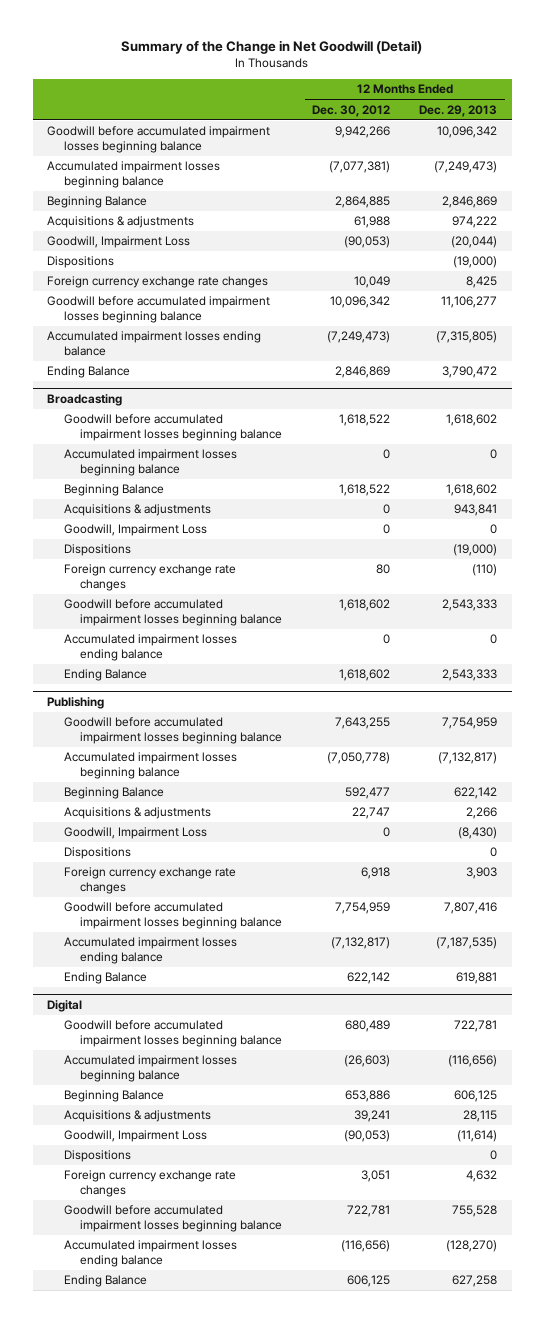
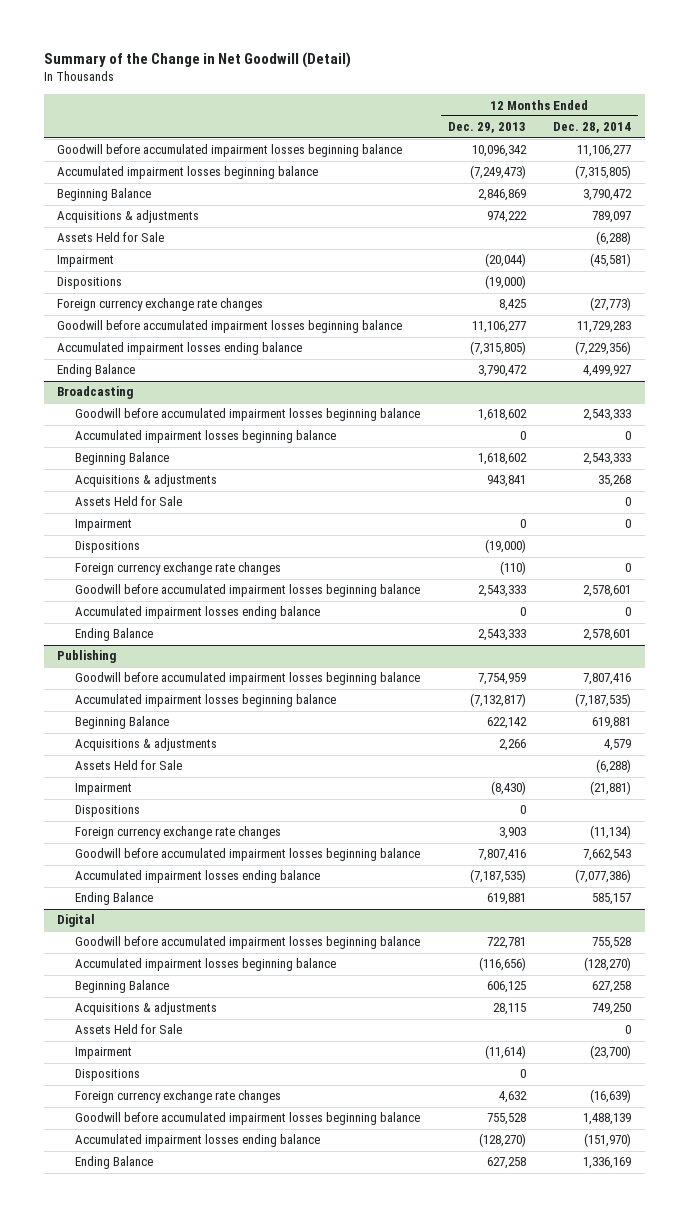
- | 12 Months Ended Dec. 30, 2012 | 12 Months Ended Dec. 29, 2013
+ | 12 Months Ended Dec. 29, 2013 | 12 Months Ended Dec. 28, 2014
- Goodwill, Impairment Loss | (90,053) | (20,044)
+ Assets Held for Sale | | (6,288)
+ Impairment | (20,044) | (45,581)
@ Broadcasting
- Goodwill, Impairment Loss | 0 | 0
+ Assets Held for Sale | | 0
+ Impairment | 0 | 0
@ Publishing
- Goodwill, Impairment Loss | 0 | (8,430)
+ Assets Held for Sale | | (6,288)
+ Impairment | (8,430) | (21,881)
@ Digital
- Goodwill, Impairment Loss | (90,053) | (11,614)
+ Assets Held for Sale | | 0
+ Impairment | (11,614) | (23,700)

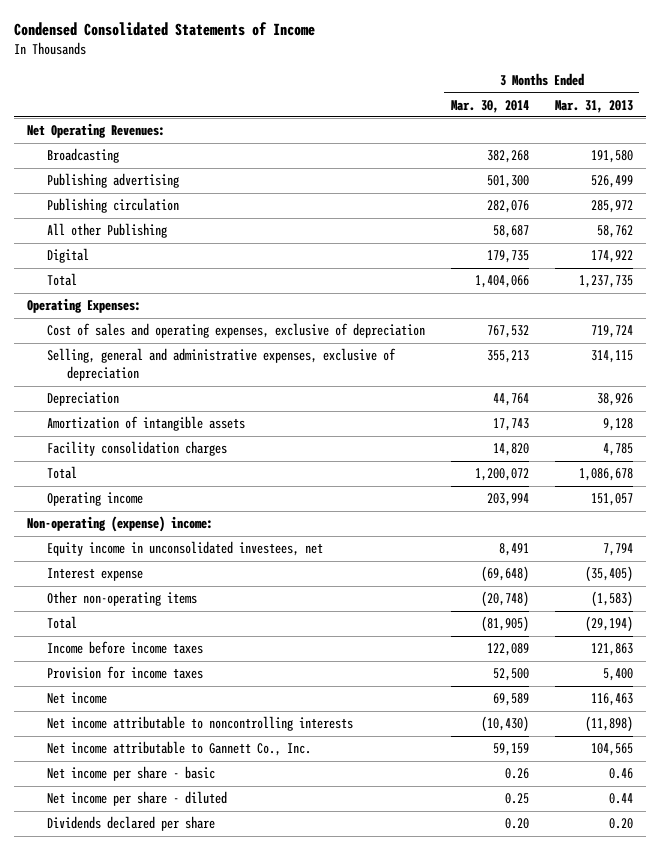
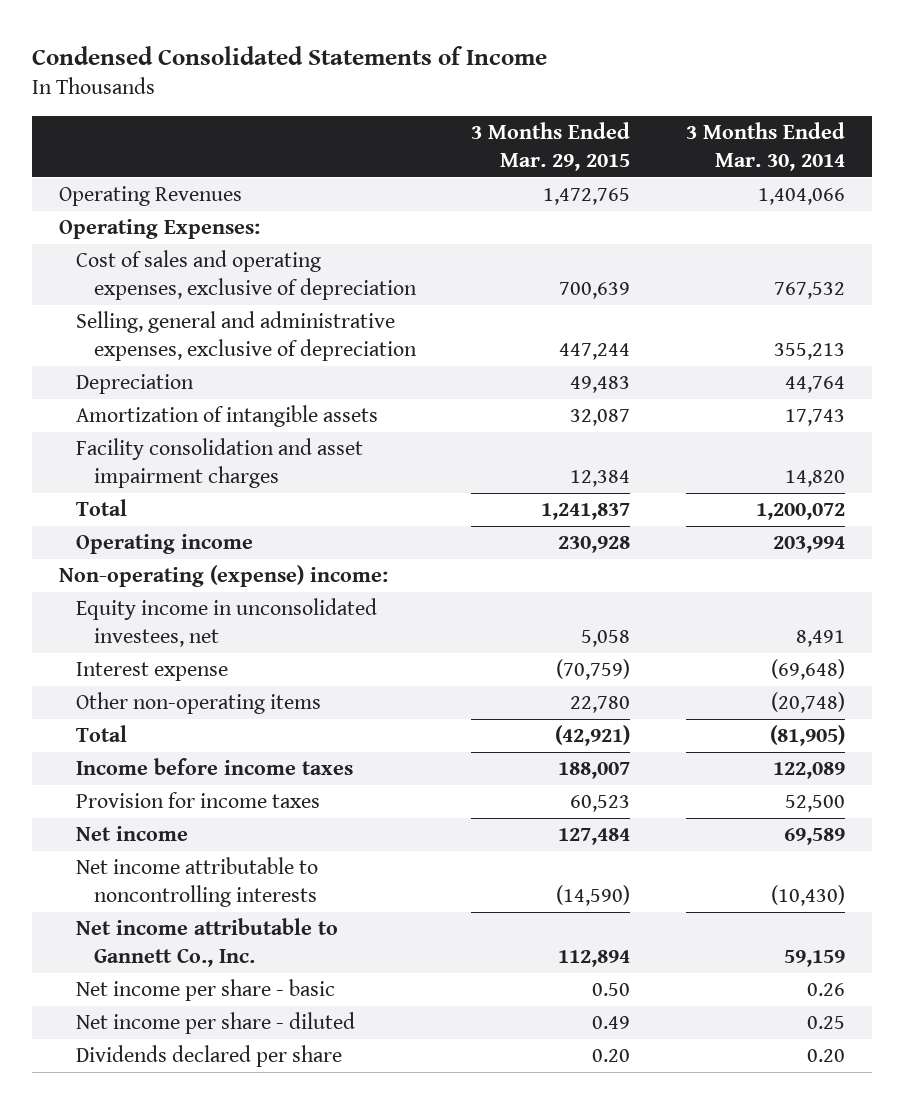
- | 3 Months Ended Mar. 30, 2014 | 3 Months Ended Mar. 31, 2013
+ | 3 Months Ended Mar. 29, 2015 | 3 Months Ended Mar. 30, 2014
- Net Operating Revenues:
- Broadcasting | 382,268 | 191,580
- Publishing advertising | 501,300 | 526,499
- Publishing circulation | 282,076 | 285,972
- All other Publishing | 58,687 | 58,762
- Digital | 179,735 | 174,922
- Total | 1,404,066 | 1,237,735
+ Operating Revenues | 1,472,765 | 1,404,066
- Facility consolidation charges | 14,820 | 4,785
+ Facility consolidation and asset impairment charges | 12,384 | 14,820

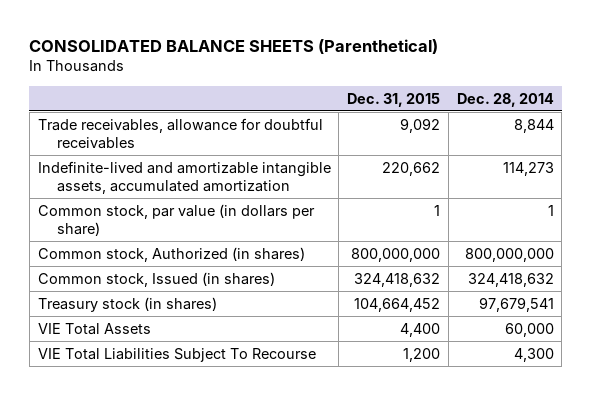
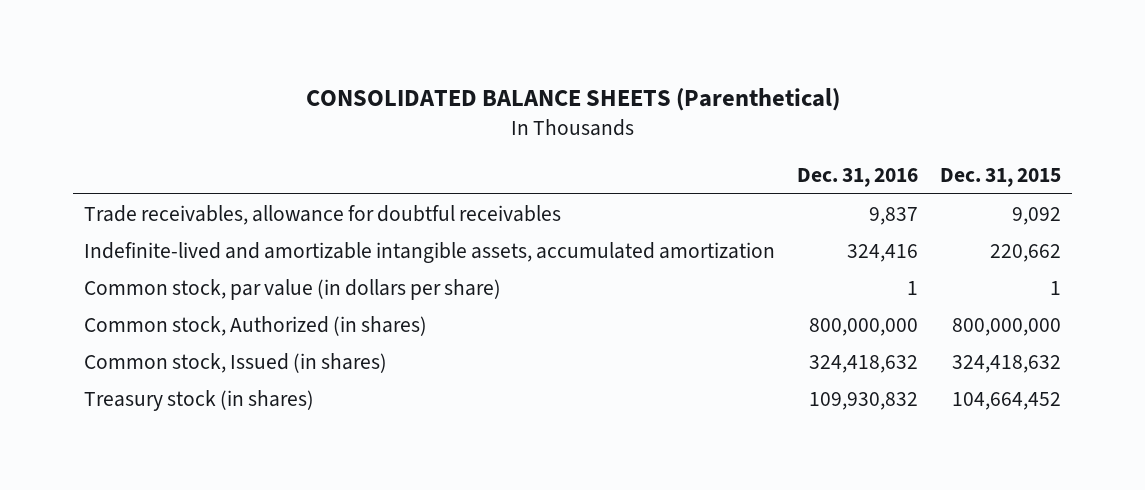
- | Dec. 31, 2015 | Dec. 28, 2014
+ | Dec. 31, 2016 | Dec. 31, 2015
- VIE Total Assets | 4,400 | 60,000
- VIE Total Liabilities Subject To Recourse | 1,200 | 4,300

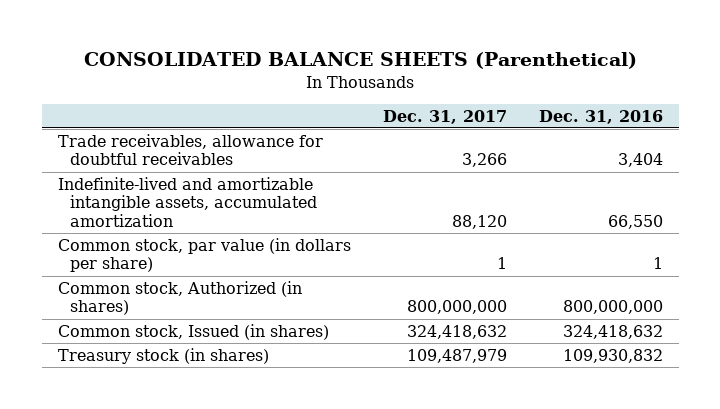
- | Dec. 31, 2016 | Dec. 31, 2015
+ | Dec. 31, 2017 | Dec. 31, 2016
- Trade receivables, allowance for doubtful receivables | 9,837 | 9,092
- Indefinite-lived and amortizable intangible assets, accumulated amortization | 324,416 | 220,662
+ Trade receivables, allowance for doubtful receivables | 3,266 | 3,404
+ Indefinite-lived and amortizable intangible assets, accumulated amortization | 88,120 | 66,550

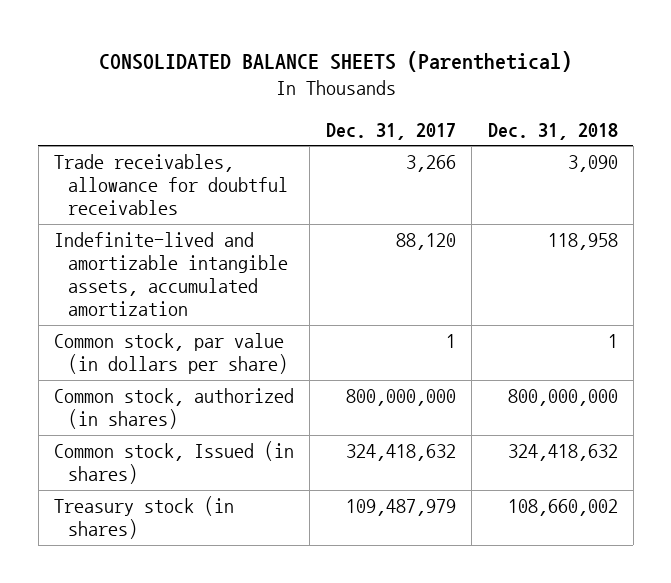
- | Dec. 31, 2017 | Dec. 31, 2016
+ | Dec. 31, 2017 | Dec. 31, 2018
- Common stock, Authorized (in shares) | 800,000,000 | 800,000,000
+ Common stock, authorized (in shares) | 800,000,000 | 800,000,000

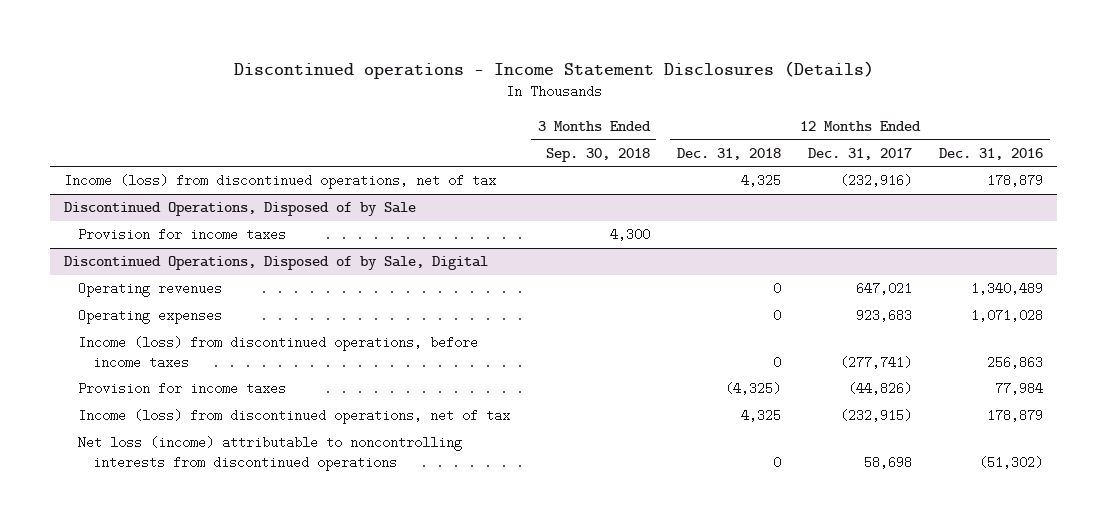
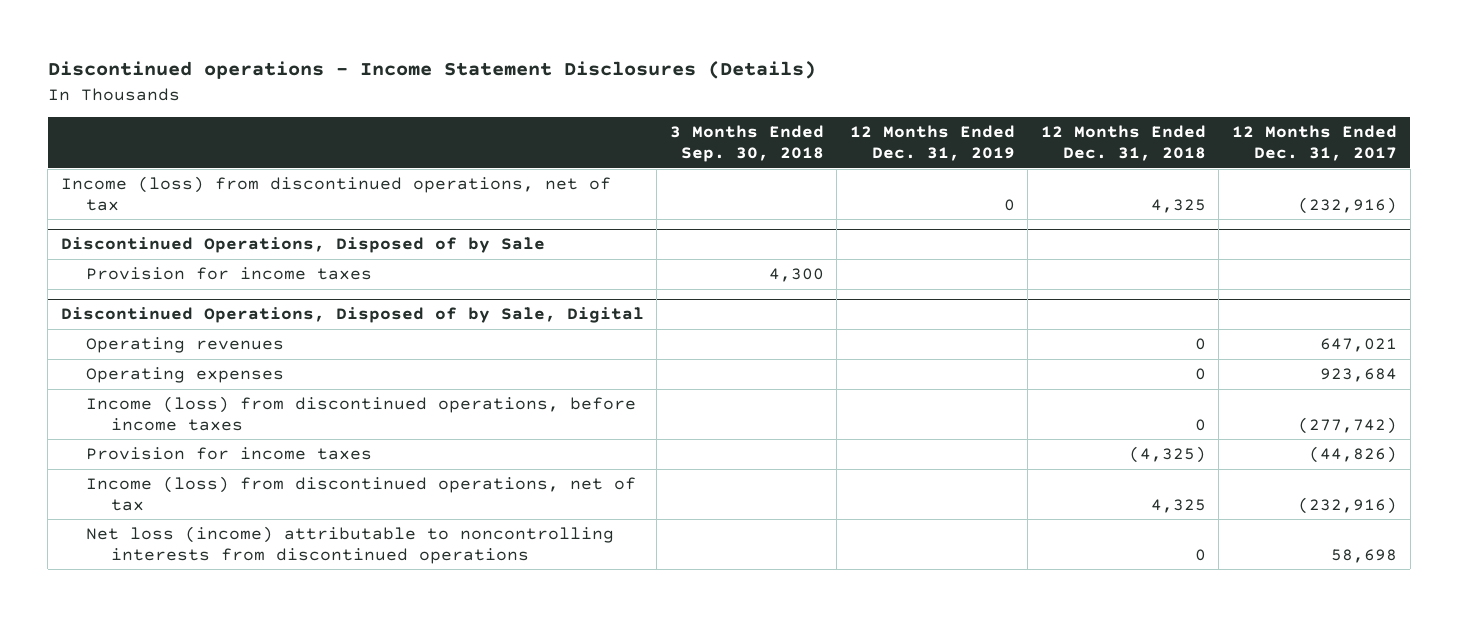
- | 3 Months Ended Sep. 30, 2018 | 12 Months Ended Dec. 31, 2018 | 12 Months Ended Dec. 31, 2017 | 12 Months Ended Dec. 31, 2016
+ | 3 Months Ended Sep. 30, 2018 | 12 Months Ended Dec. 31, 2019 | 12 Months Ended Dec. 31, 2018 | 12 Months Ended Dec. 31, 2017
@ Discontinued Operations, Disposed of by Sale, Digital
- Operating expenses | | 0 | 923,683 | 1,071,028
- Income (loss) from discontinued operations, before income taxes | | 0 | (277,741) | 256,863
+ Operating expenses | | | 0 | 923,684
+ Income (loss) from discontinued operations, before income taxes | | | 0 | (277,742)
- Income (loss) from discontinued operations, net of tax | | 4,325 | (232,915) | 178,879
+ Income (loss) from discontinued operations, net of tax | | | 4,325 | (232,916)

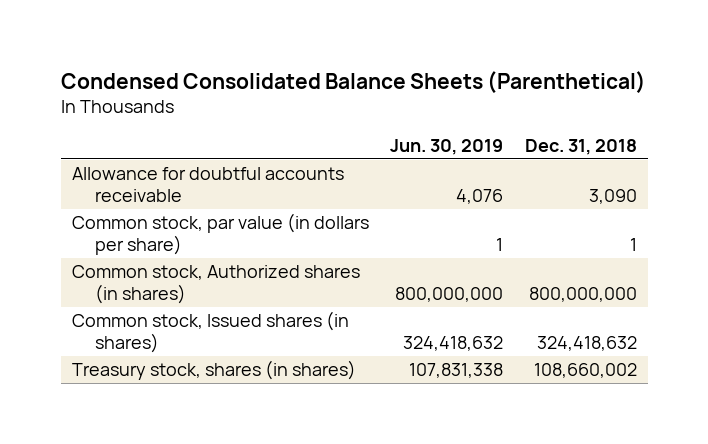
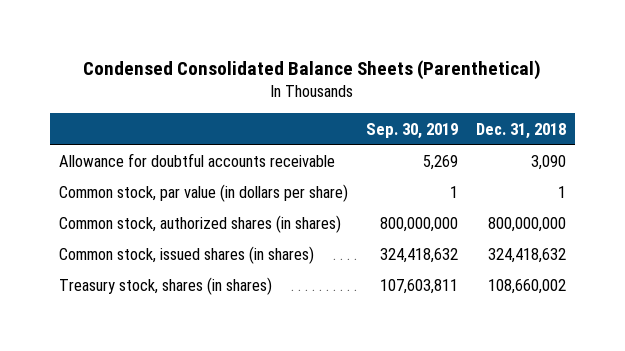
- | Jun. 30, 2019 | Dec. 31, 2018
+ | Sep. 30, 2019 | Dec. 31, 2018
- Common stock, Authorized shares (in shares) | 800,000,000 | 800,000,000
- Common stock, Issued shares (in shares) | 324,418,632 | 324,418,632
+ Common stock, authorized shares (in shares) | 800,000,000 | 800,000,000
+ Common stock, issued shares (in shares) | 324,418,632 | 324,418,632

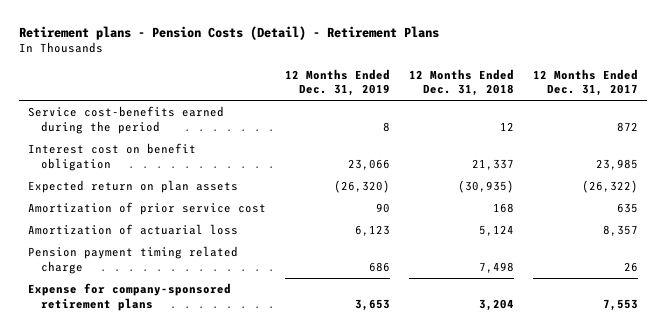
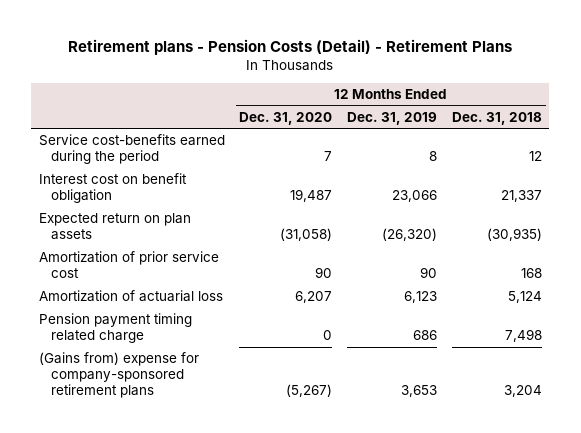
- | 12 Months Ended Dec. 31, 2019 | 12 Months Ended Dec. 31, 2018 | 12 Months Ended Dec. 31, 2017
+ | 12 Months Ended Dec. 31, 2020 | 12 Months Ended Dec. 31, 2019 | 12 Months Ended Dec. 31, 2018
- Expense for company-sponsored retirement plans | 3,653 | 3,204 | 7,553
+ (Gains from) expense for company-sponsored retirement plans | (5,267) | 3,653 | 3,204

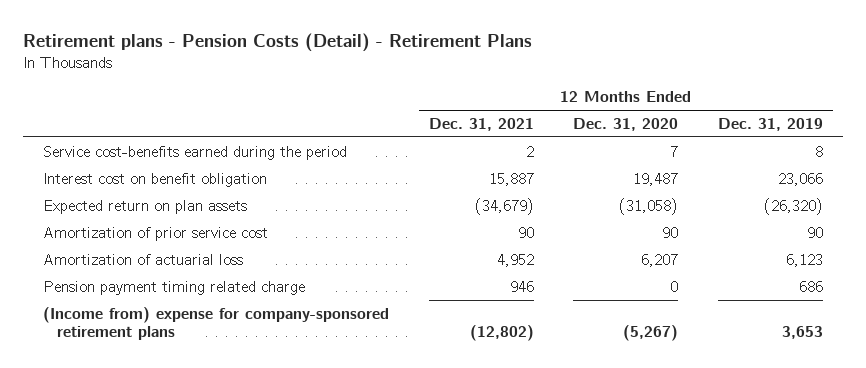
- | 12 Months Ended Dec. 31, 2020 | 12 Months Ended Dec. 31, 2019 | 12 Months Ended Dec. 31, 2018
+ | 12 Months Ended Dec. 31, 2021 | 12 Months Ended Dec. 31, 2020 | 12 Months Ended Dec. 31, 2019
- (Gains from) expense for company-sponsored retirement plans | (5,267) | 3,653 | 3,204
+ (Income from) expense for company-sponsored retirement plans | (12,802) | (5,267) | 3,653

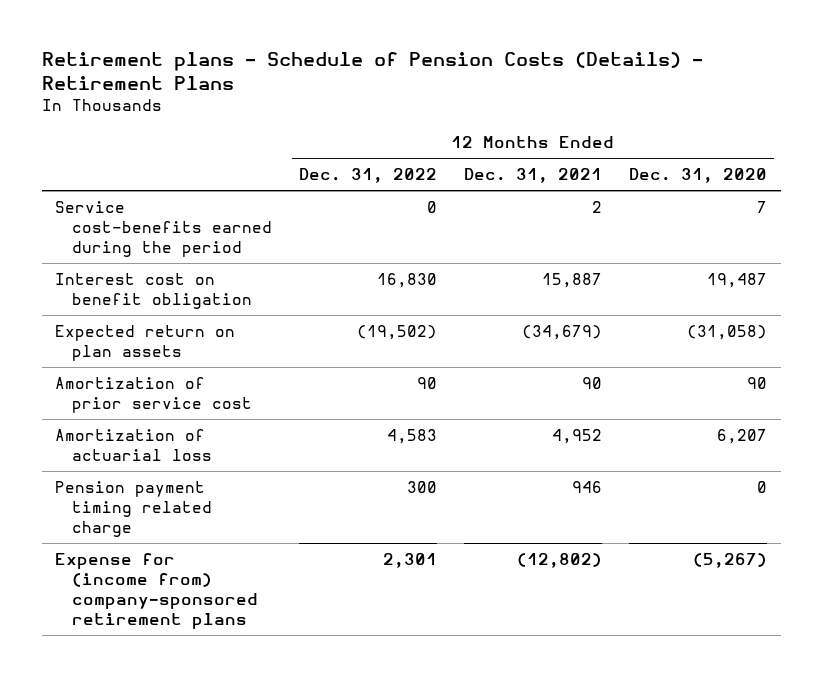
- Retirement plans - Pension Costs (Detail) - Retirement Plans
+ Retirement plans - Schedule of Pension Costs (Details) - Retirement Plans
- | 12 Months Ended Dec. 31, 2021 | 12 Months Ended Dec. 31, 2020 | 12 Months Ended Dec. 31, 2019
+ | 12 Months Ended Dec. 31, 2022 | 12 Months Ended Dec. 31, 2021 | 12 Months Ended Dec. 31, 2020
- (Income from) expense for company-sponsored retirement plans | (12,802) | (5,267) | 3,653
+ Expense for (income from) company-sponsored retirement plans | 2,301 | (12,802) | (5,267)

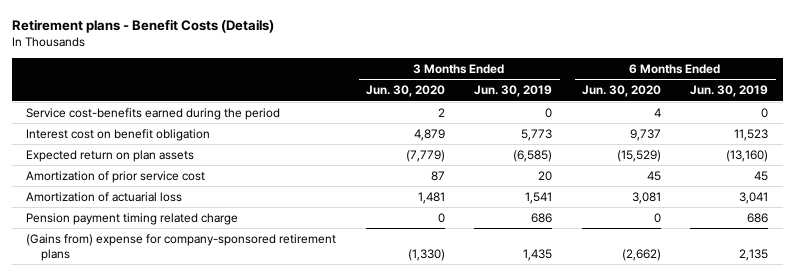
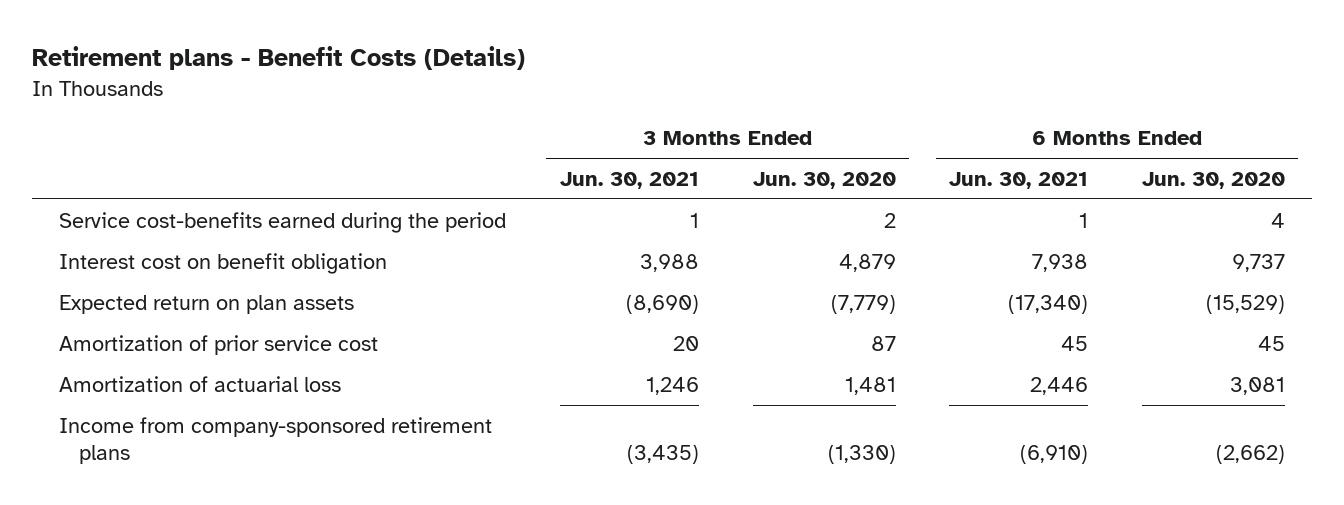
- | 3 Months Ended Jun. 30, 2020 | 3 Months Ended Jun. 30, 2019 | 6 Months Ended Jun. 30, 2020 | 6 Months Ended Jun. 30, 2019
+ | 3 Months Ended Jun. 30, 2021 | 3 Months Ended Jun. 30, 2020 | 6 Months Ended Jun. 30, 2021 | 6 Months Ended Jun. 30, 2020
- Pension payment timing related charge | 0 | 686 | 0 | 686
- (Gains from) expense for company-sponsored retirement plans | (1,330) | 1,435 | (2,662) | 2,135
+ Income from company-sponsored retirement plans | (3,435) | (1,330) | (6,910) | (2,662)

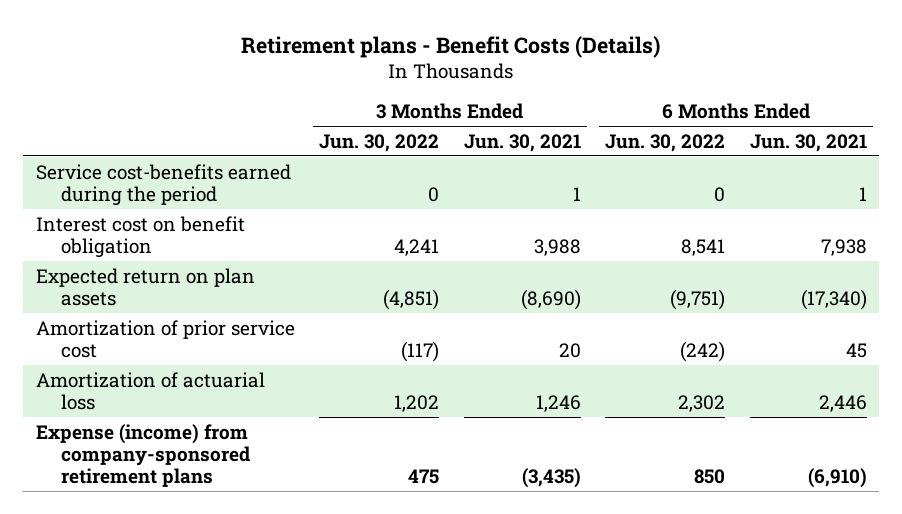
- | 3 Months Ended Jun. 30, 2021 | 3 Months Ended Jun. 30, 2020 | 6 Months Ended Jun. 30, 2021 | 6 Months Ended Jun. 30, 2020
+ | 3 Months Ended Jun. 30, 2022 | 3 Months Ended Jun. 30, 2021 | 6 Months Ended Jun. 30, 2022 | 6 Months Ended Jun. 30, 2021
- Income from company-sponsored retirement plans | (3,435) | (1,330) | (6,910) | (2,662)
+ Expense (income) from company-sponsored retirement plans | 475 | (3,435) | 850 | (6,910)

